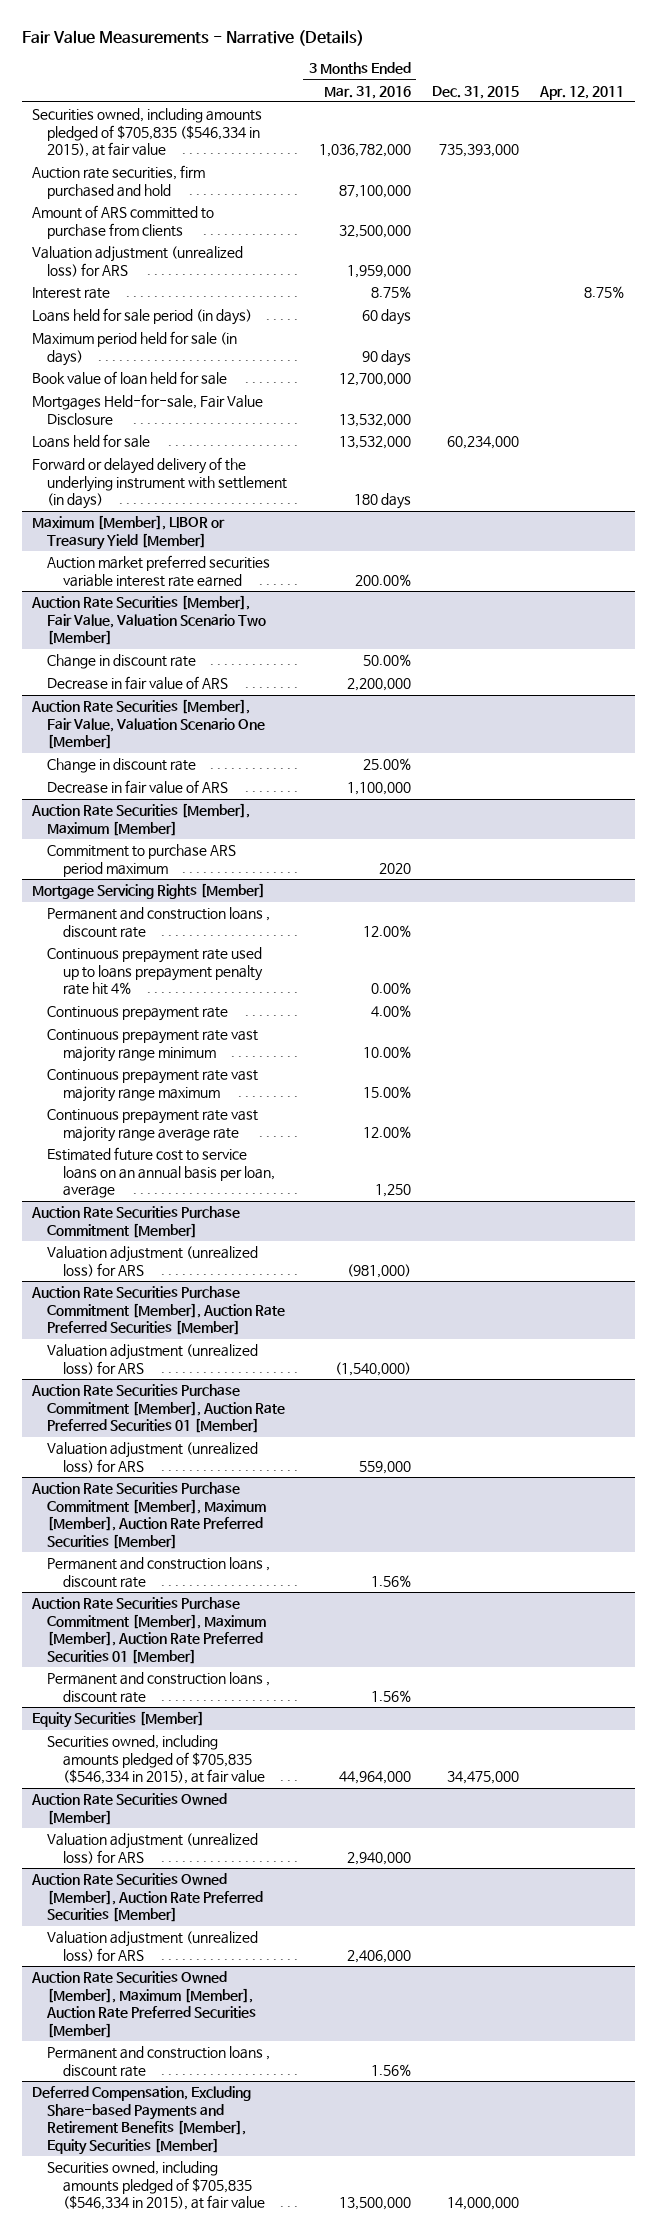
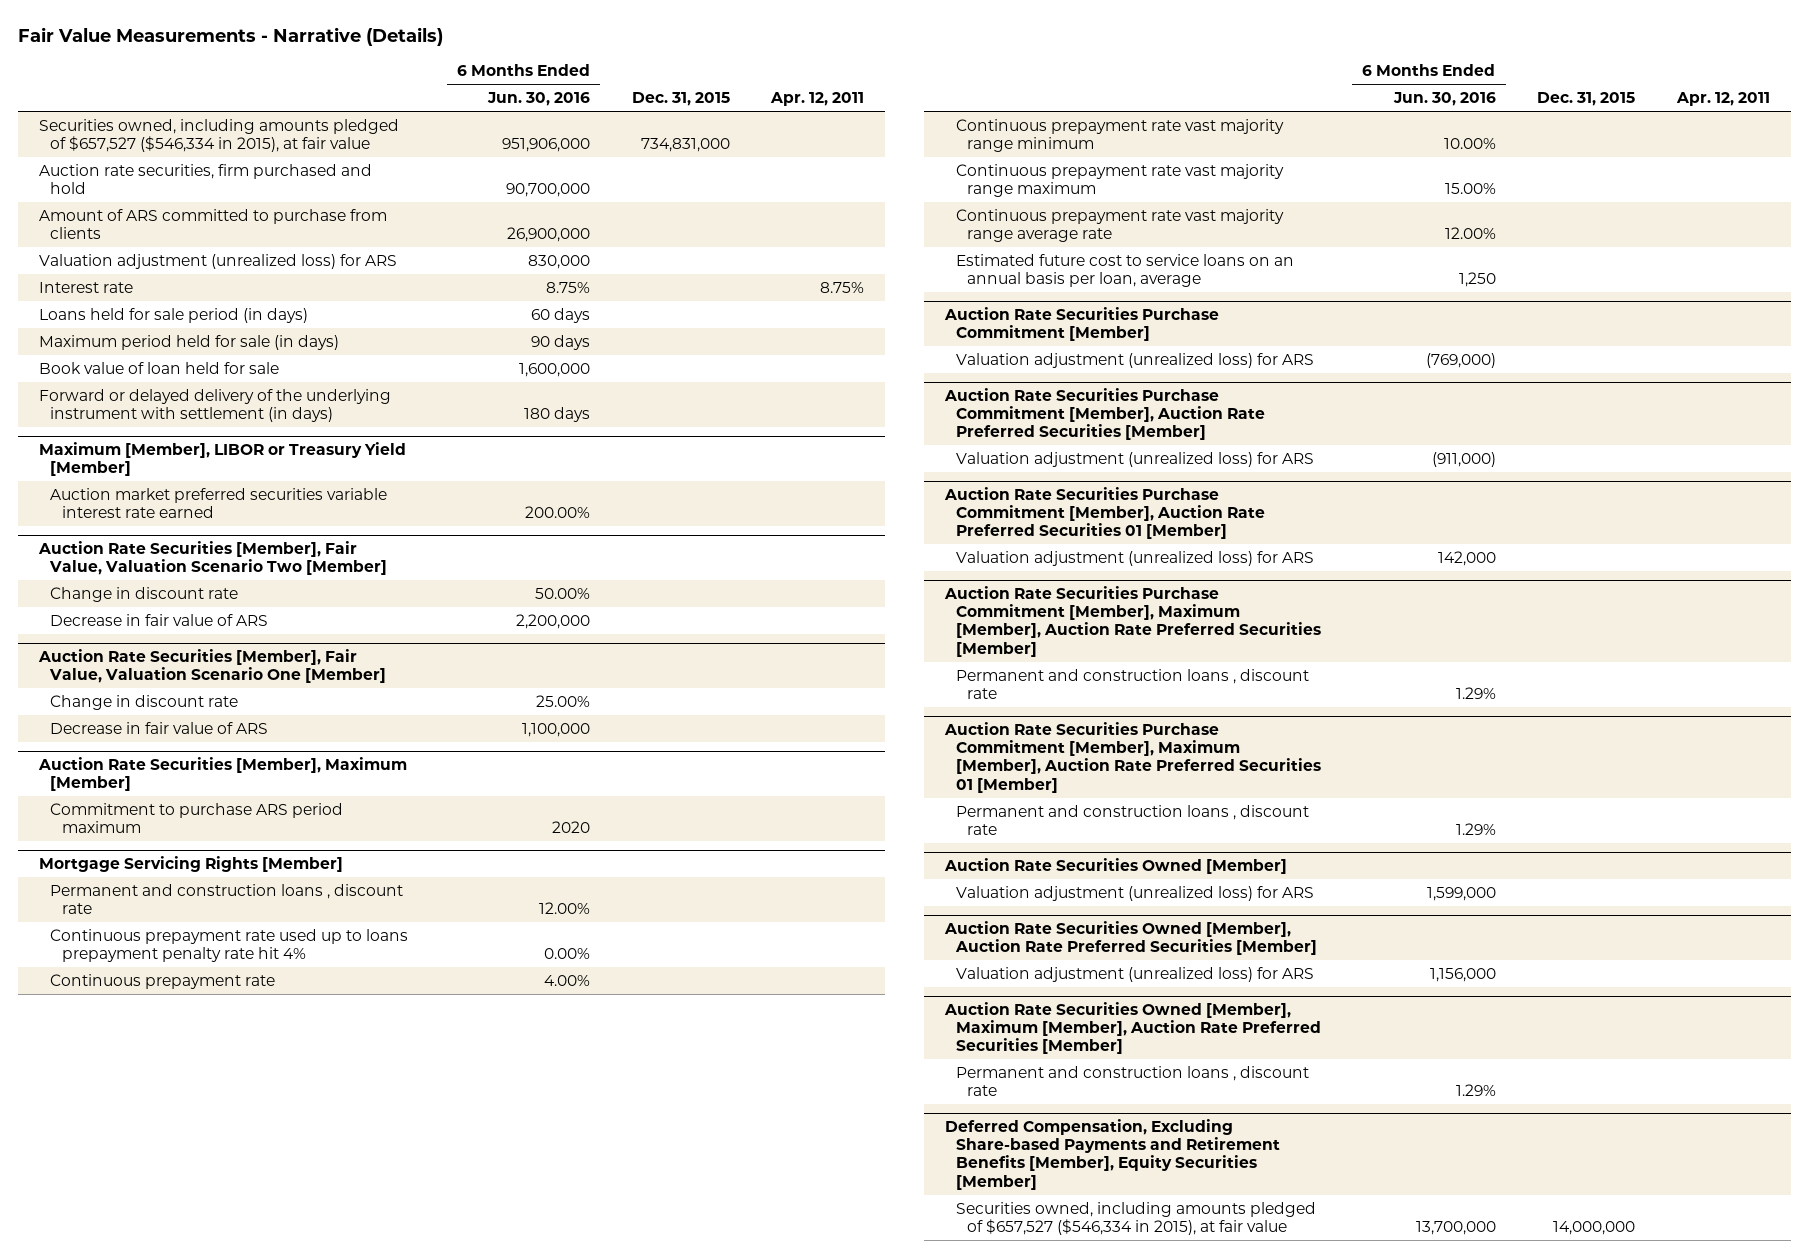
- | 3 Months Ended Mar. 31, 2016 | Dec. 31, 2015 | Apr. 12, 2011
+ | 6 Months Ended Jun. 30, 2016 | Dec. 31, 2015 | Apr. 12, 2011
- Securities owned, including amounts pledged of $705,835 ($546,334 in 2015), at fair value | 1,036,782,000 | 735,393,000 |
+ Securities owned, including amounts pledged of $657,527 ($546,334 in 2015), at fair value | 951,906,000 | 734,831,000 |
- Mortgages Held-for-sale, Fair Value Disclosure | 13,532,000 | |
- Loans held for sale | 13,532,000 | 60,234,000 |
- Equity Securities [Member]
- Securities owned, including amounts pledged of $705,835 ($546,334 in 2015), at fair value | 44,964,000 | 34,475,000 |
@ Deferred Compensation, Excluding Share-based Payments and Retirement Benefits [Member], Equity Securities [Member]
- Securities owned, including amounts pledged of $705,835 ($546,334 in 2015), at fair value | 13,500,000 | 14,000,000 |
+ Securities owned, including amounts pledged of $657,527 ($546,334 in 2015), at fair value | 13,700,000 | 14,000,000 |

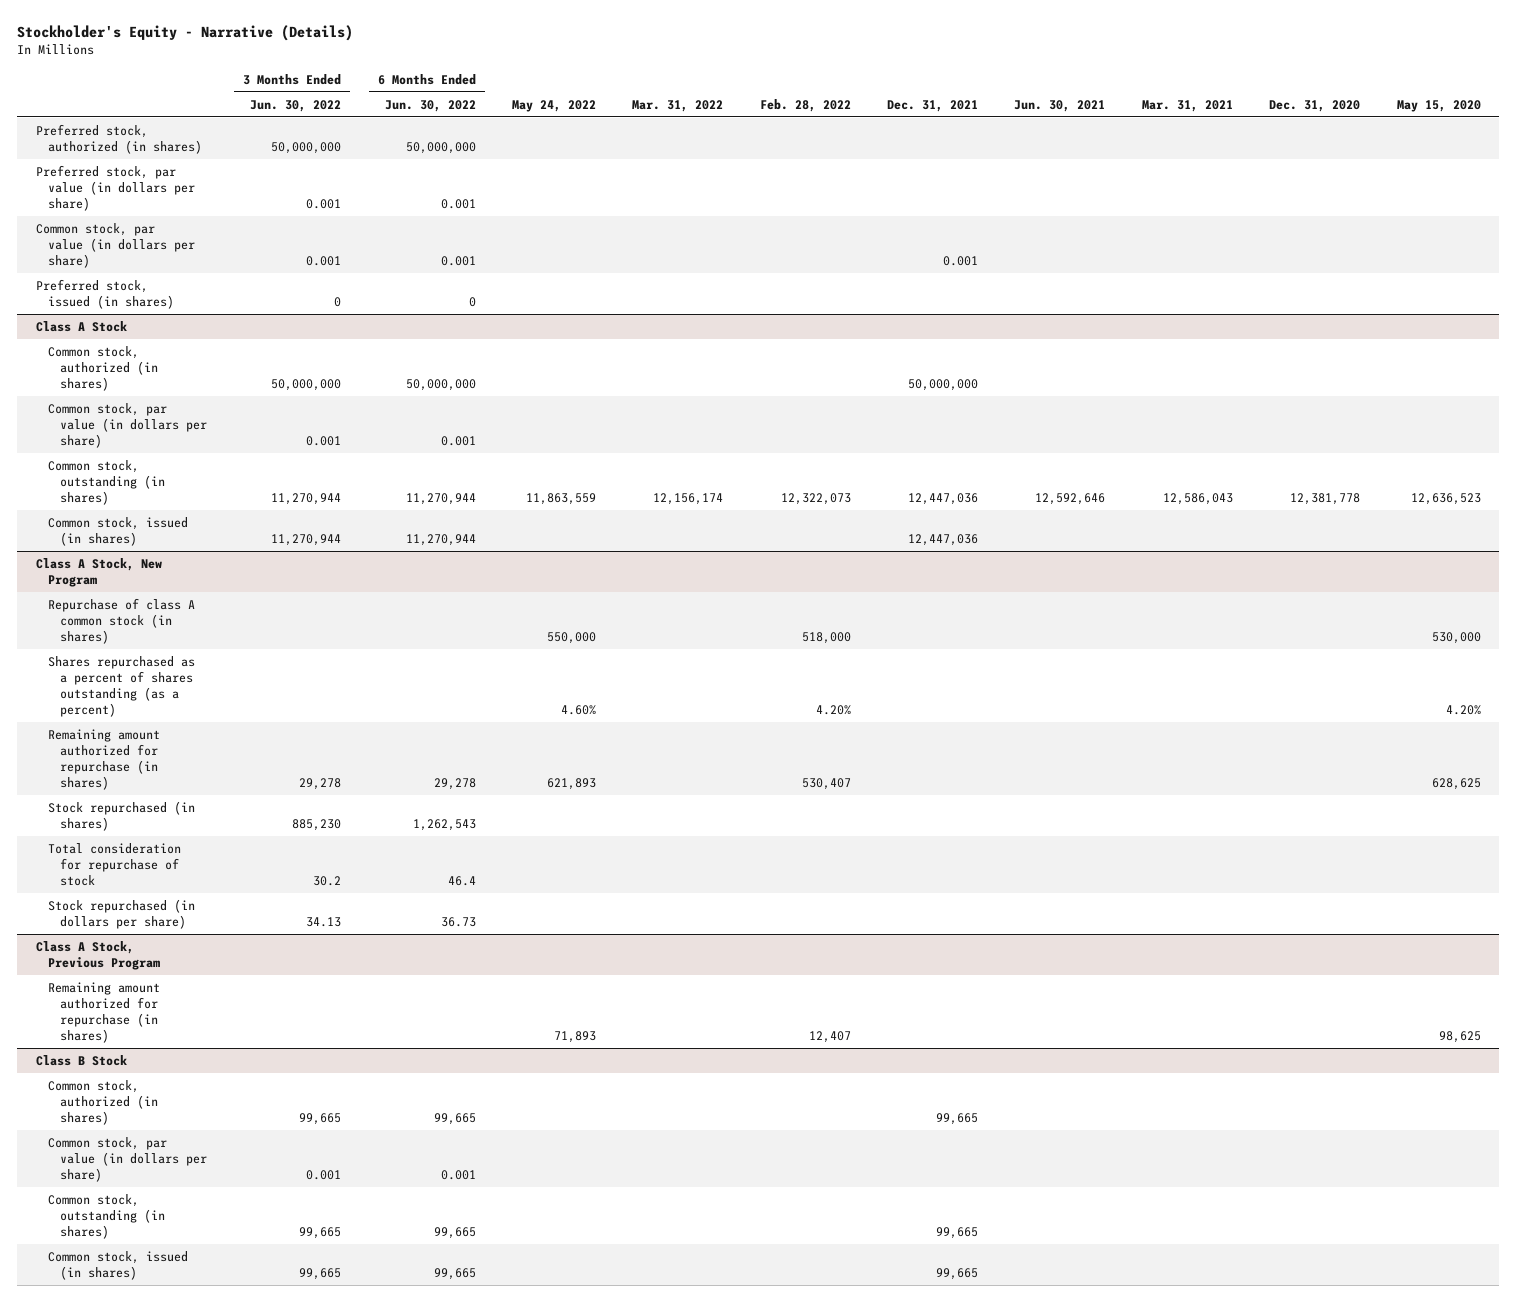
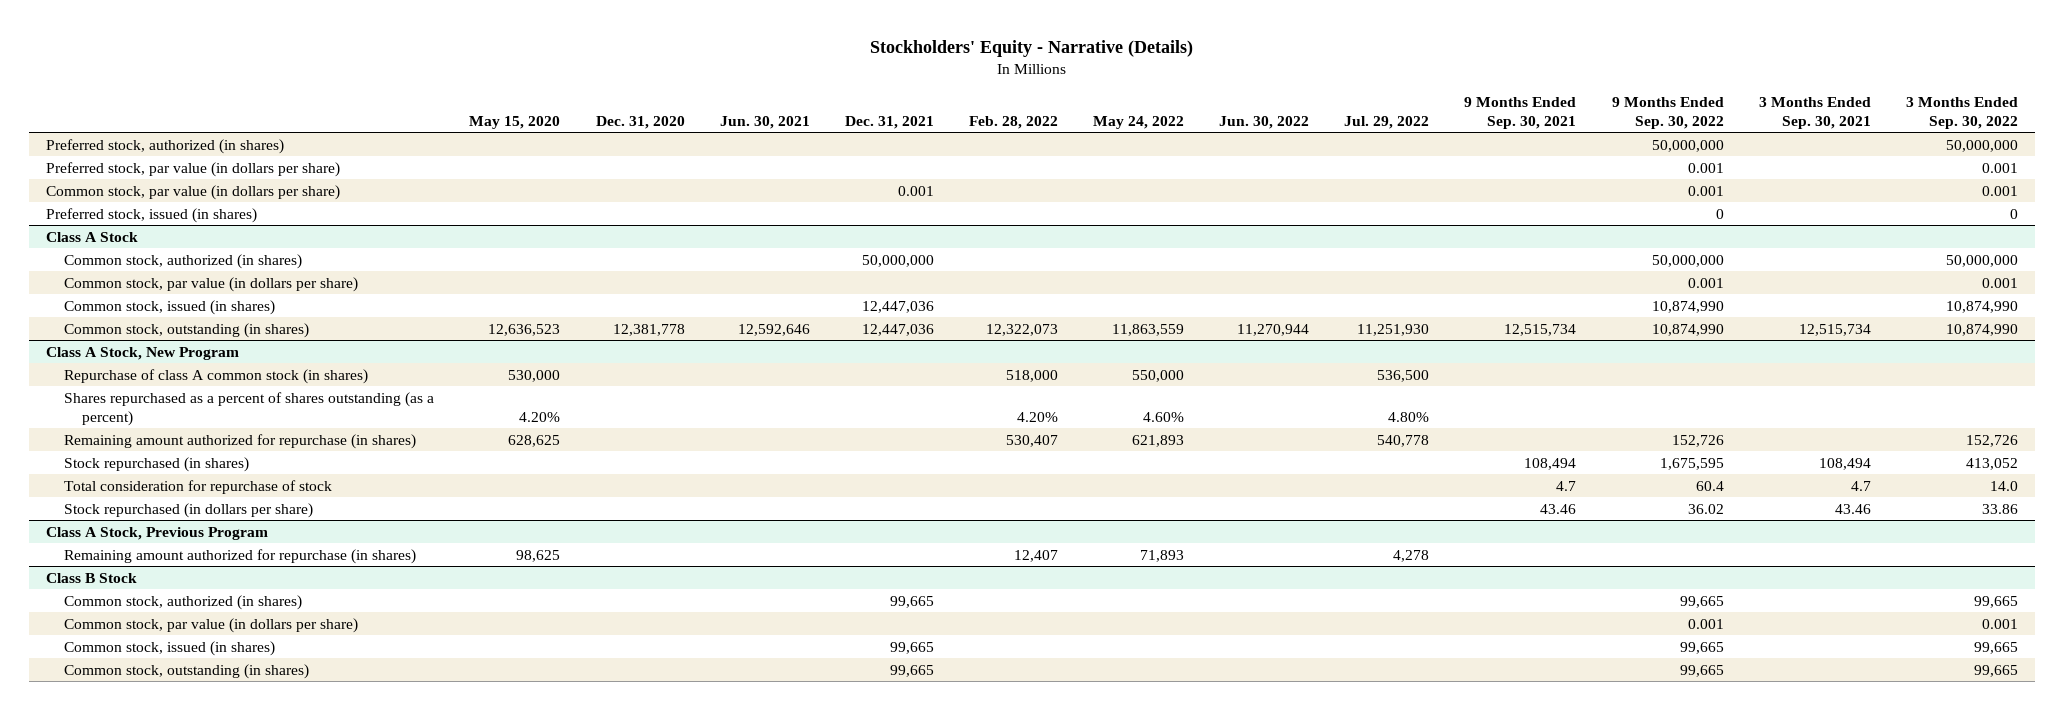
- Stockholder's Equity - Narrative (Details)
+ Stockholders' Equity - Narrative (Details)
- | 3 Months Ended Jun. 30, 2022 | 6 Months Ended Jun. 30, 2022 | May 24, 2022 | Mar. 31, 2022 | Feb. 28, 2022 | Dec. 31, 2021 | Jun. 30, 2021 | Mar. 31, 2021 | Dec. 31, 2020 | May 15, 2020
+ | May 15, 2020 | Dec. 31, 2020 | Jun. 30, 2021 | Dec. 31, 2021 | Feb. 28, 2022 | May 24, 2022 | Jun. 30, 2022 | Jul. 29, 2022 | 9 Months Ended Sep. 30, 2021 | 9 Months Ended Sep. 30, 2022 | 3 Months Ended Sep. 30, 2021 | 3 Months Ended Sep. 30, 2022
@ Class A Stock
moved down: Common stock, outstanding (in shares) | 12,636,523 | 12,381,778 | 12,592,646 | 12,447,036 | 12,322,073 | 11,863,559 | 11,270,944 | 11,251,930 | 12,515,734 | 10,874,990 | 12,515,734 | 10,874,990
@ Class B Stock
moved down: Common stock, outstanding (in shares) | | | | 99,665 | | | | | | 99,665 | | 99,665

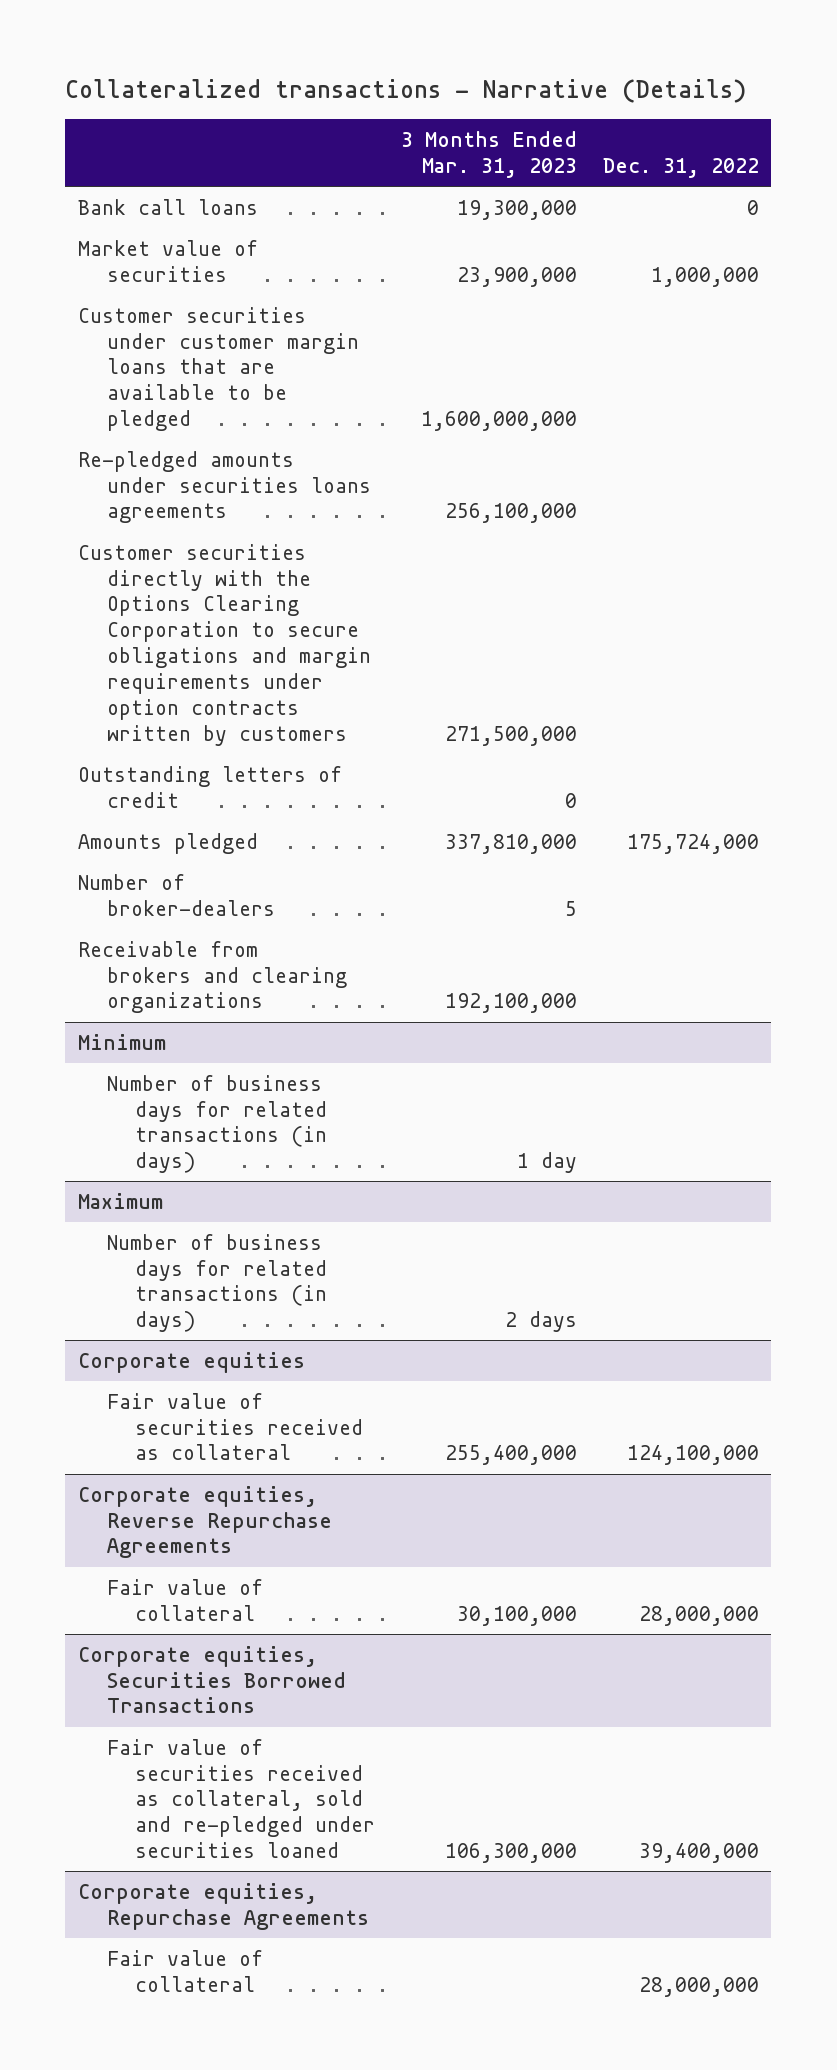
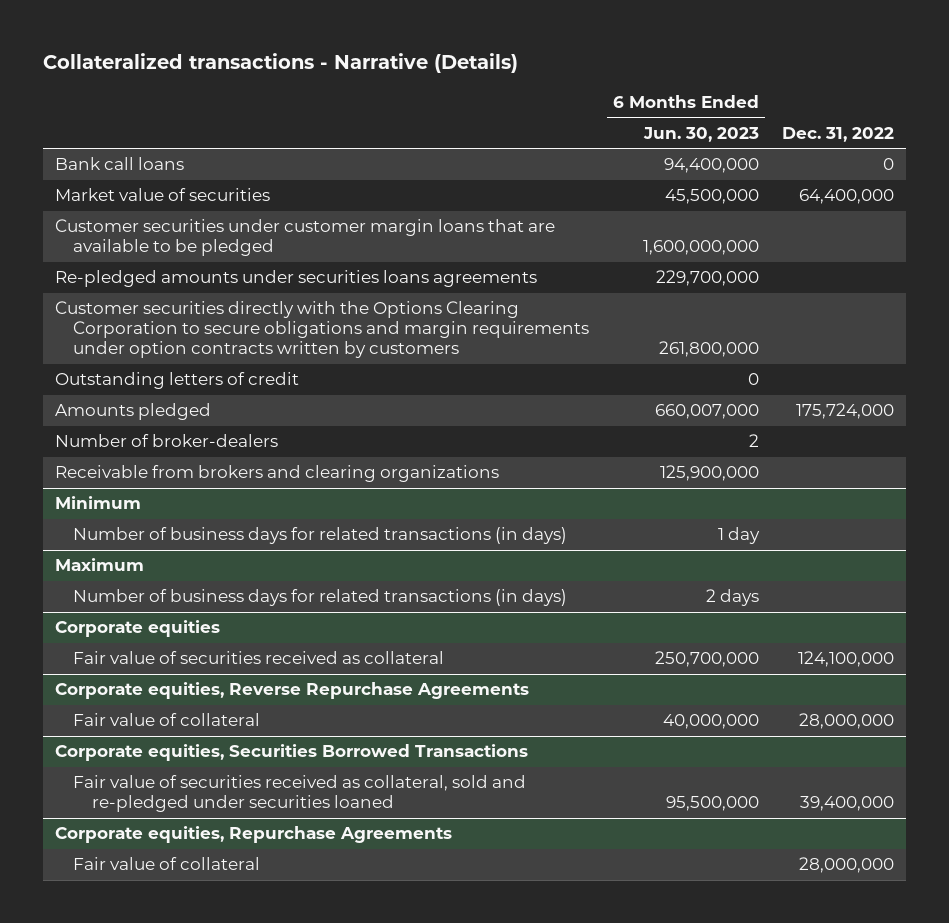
- | 3 Months Ended Mar. 31, 2023 | Dec. 31, 2022
+ | 6 Months Ended Jun. 30, 2023 | Dec. 31, 2022
- Market value of securities | 23,900,000 | 1,000,000
+ Market value of securities | 45,500,000 | 64,400,000

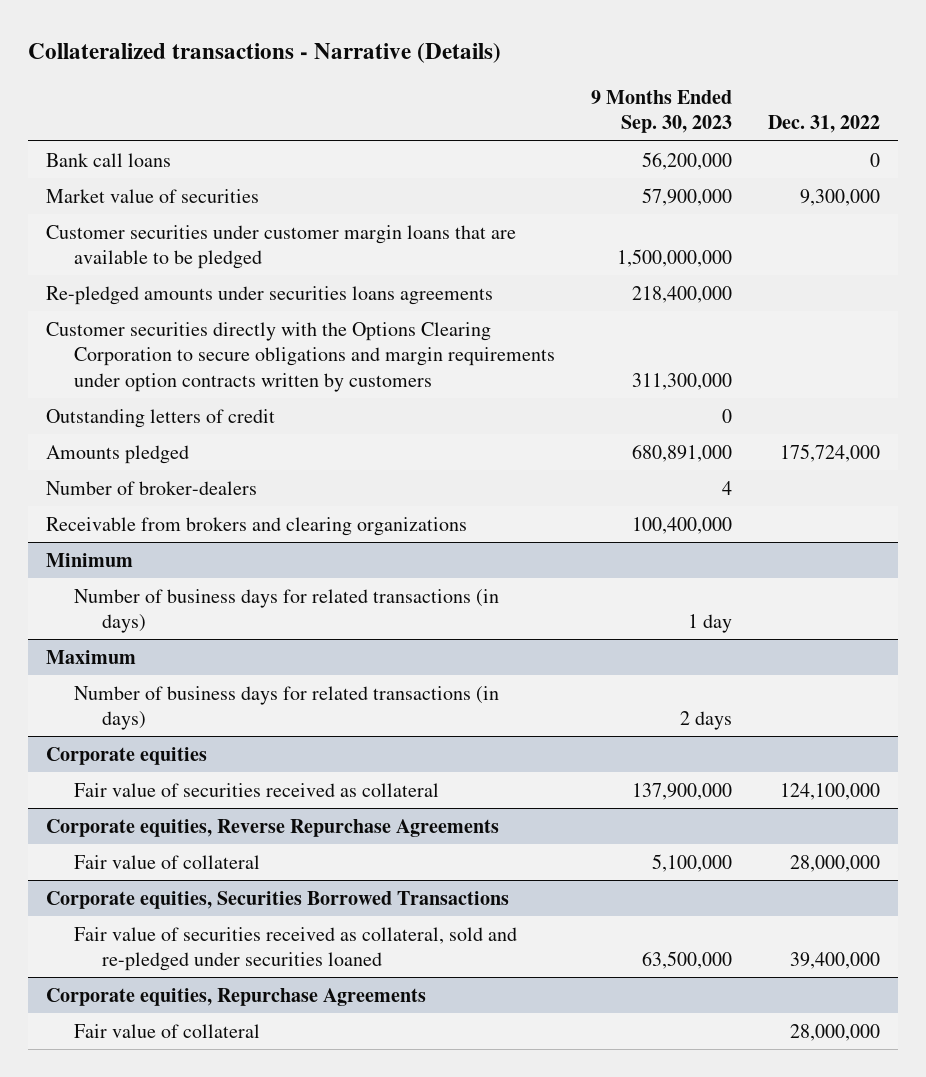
- | 6 Months Ended Jun. 30, 2023 | Dec. 31, 2022
+ | 9 Months Ended Sep. 30, 2023 | Dec. 31, 2022
- Market value of securities | 45,500,000 | 64,400,000
+ Market value of securities | 57,900,000 | 9,300,000

